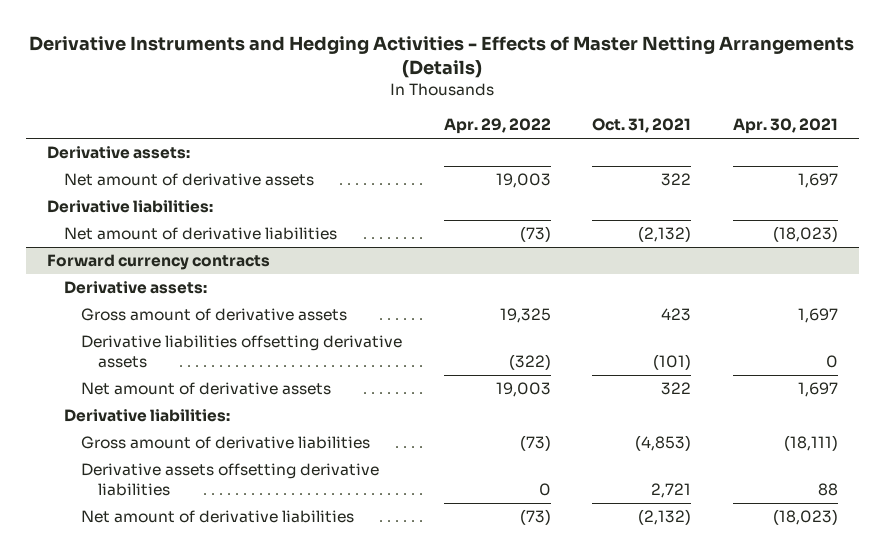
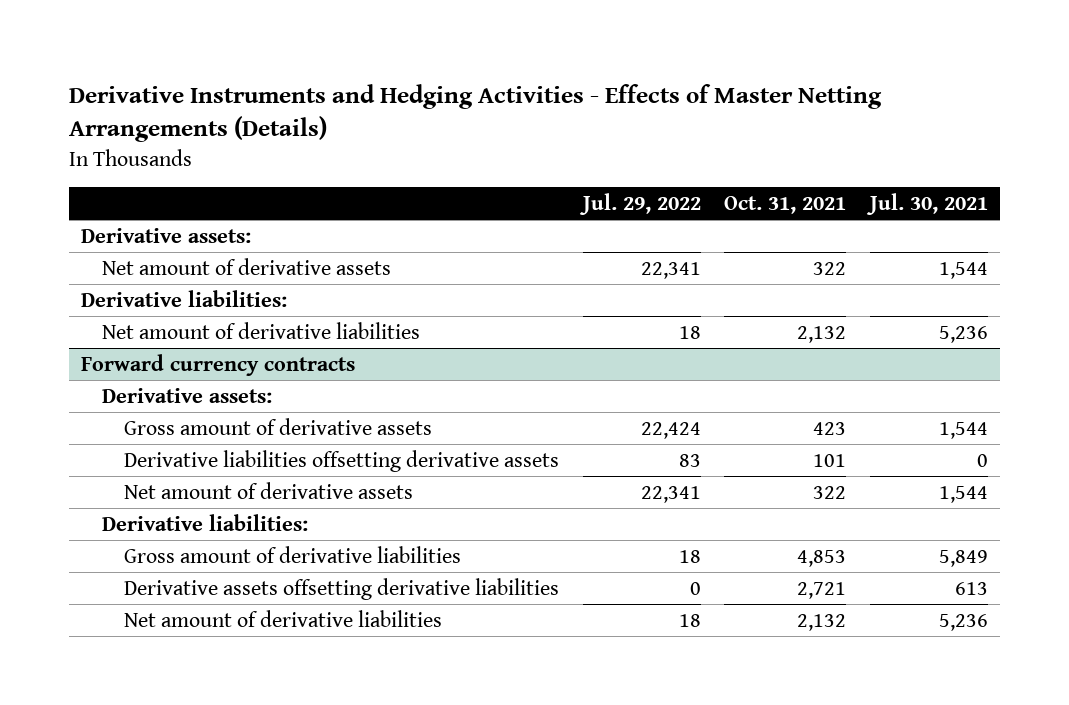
- | Apr. 29, 2022 | Oct. 31, 2021 | Apr. 30, 2021
+ | Jul. 29, 2022 | Oct. 31, 2021 | Jul. 30, 2021
- Net amount of derivative liabilities | (73) | (2,132) | (18,023)
+ Net amount of derivative liabilities | 18 | 2,132 | 5,236
@ Forward currency contracts
- Derivative liabilities offsetting derivative assets | (322) | (101) | 0
+ Derivative liabilities offsetting derivative assets | 83 | 101 | 0
- Gross amount of derivative liabilities | (73) | (4,853) | (18,111)
+ Gross amount of derivative liabilities | 18 | 4,853 | 5,849
- Net amount of derivative liabilities | (73) | (2,132) | (18,023)
+ Net amount of derivative liabilities | 18 | 2,132 | 5,236

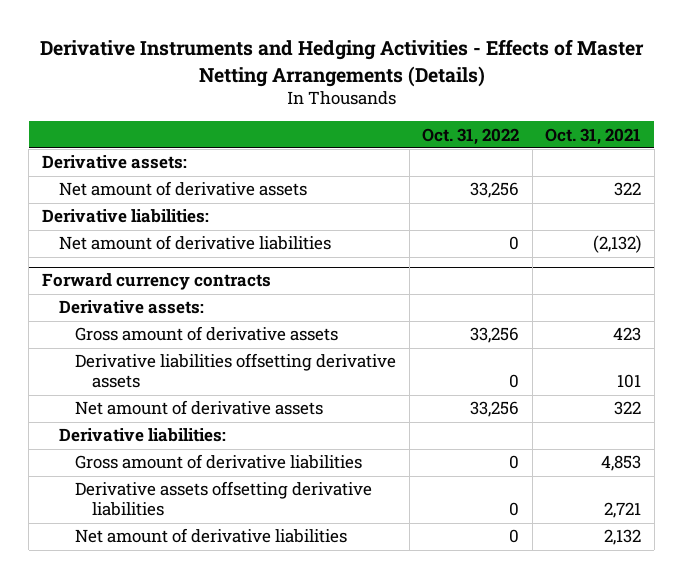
- | Jul. 29, 2022 | Oct. 31, 2021 | Jul. 30, 2021
+ | Oct. 31, 2022 | Oct. 31, 2021
- Net amount of derivative liabilities | 18 | 2,132 | 5,236
+ Net amount of derivative liabilities | 0 | (2,132)

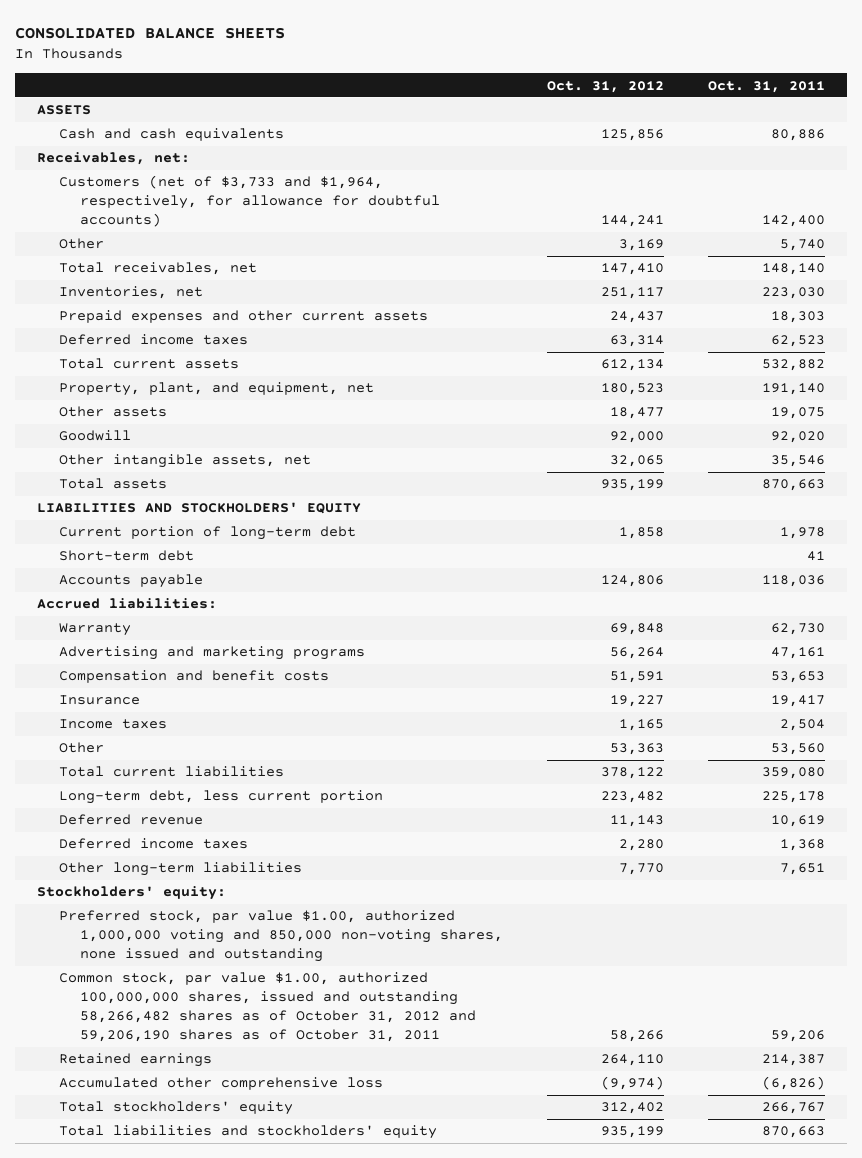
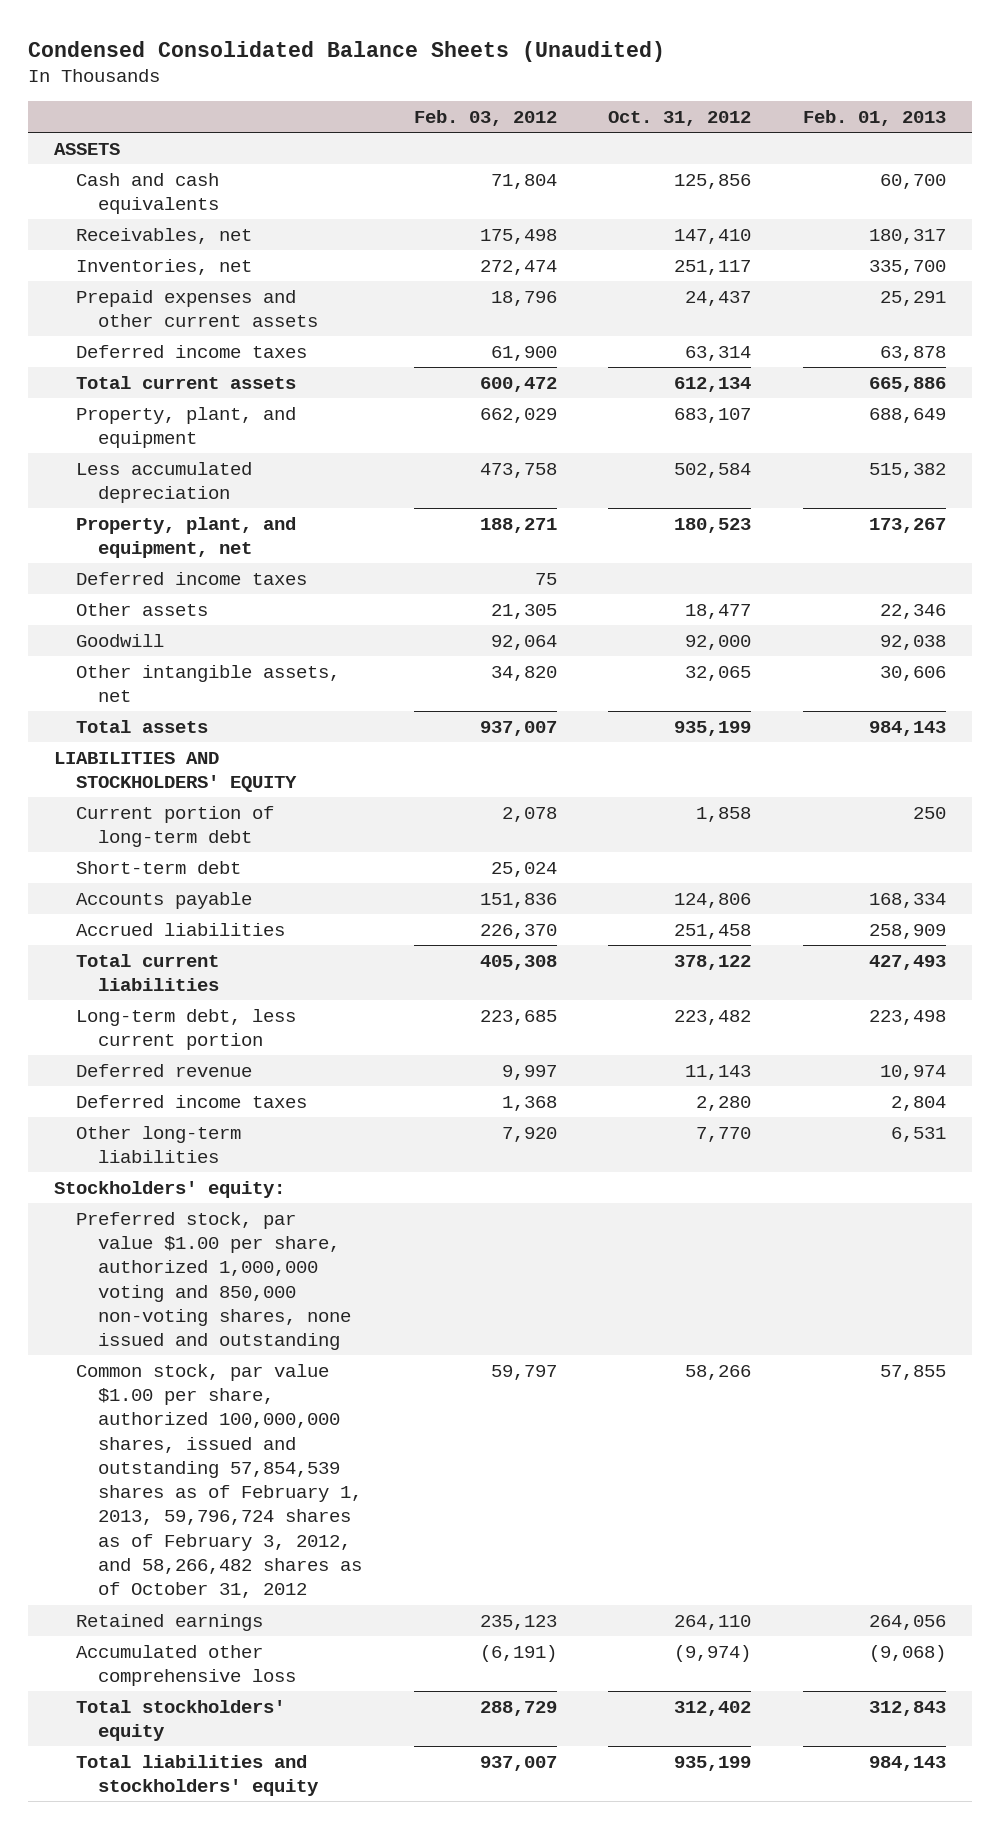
- CONSOLIDATED BALANCE SHEETS
+ Condensed Consolidated Balance Sheets (Unaudited)
- | Oct. 31, 2012 | Oct. 31, 2011
+ | Feb. 03, 2012 | Oct. 31, 2012 | Feb. 01, 2013
- Receivables, net:
- Customers (net of $3,733 and $1,964, respectively, for allowance for doubtful accounts) | 144,241 | 142,400
- Other | 3,169 | 5,740
- Total receivables, net | 147,410 | 148,140
+ Receivables, net | 175,498 | 147,410 | 180,317
+ Property, plant, and equipment | 662,029 | 683,107 | 688,649
+ Less accumulated depreciation | 473,758 | 502,584 | 515,382
+ Deferred income taxes | 75 | |
- Accrued liabilities:
- Warranty | 69,848 | 62,730
- Advertising and marketing programs | 56,264 | 47,161
- Compensation and benefit costs | 51,591 | 53,653
- Insurance | 19,227 | 19,417
- Income taxes | 1,165 | 2,504
- Other | 53,363 | 53,560
+ Accrued liabilities | 226,370 | 251,458 | 258,909
- Preferred stock, par value $1.00, authorized 1,000,000 voting and 850,000 non-voting shares, none issued and outstanding
- Common stock, par value $1.00, authorized 100,000,000 shares, issued and outstanding 58,266,482 shares as of October 31, 2012 and 59,206,190 shares as of October 31, 2011 | 58,266 | 59,206
+ Preferred stock, par value $1.00 per share, authorized 1,000,000 voting and 850,000 non-voting shares, none issued and outstanding
+ Common stock, par value $1.00 per share, authorized 100,000,000 shares, issued and outstanding 57,854,539 shares as of February 1, 2013, 59,796,724 shares as of February 3, 2012, and 58,266,482 shares as of October 31, 2012 | 59,797 | 58,266 | 57,855

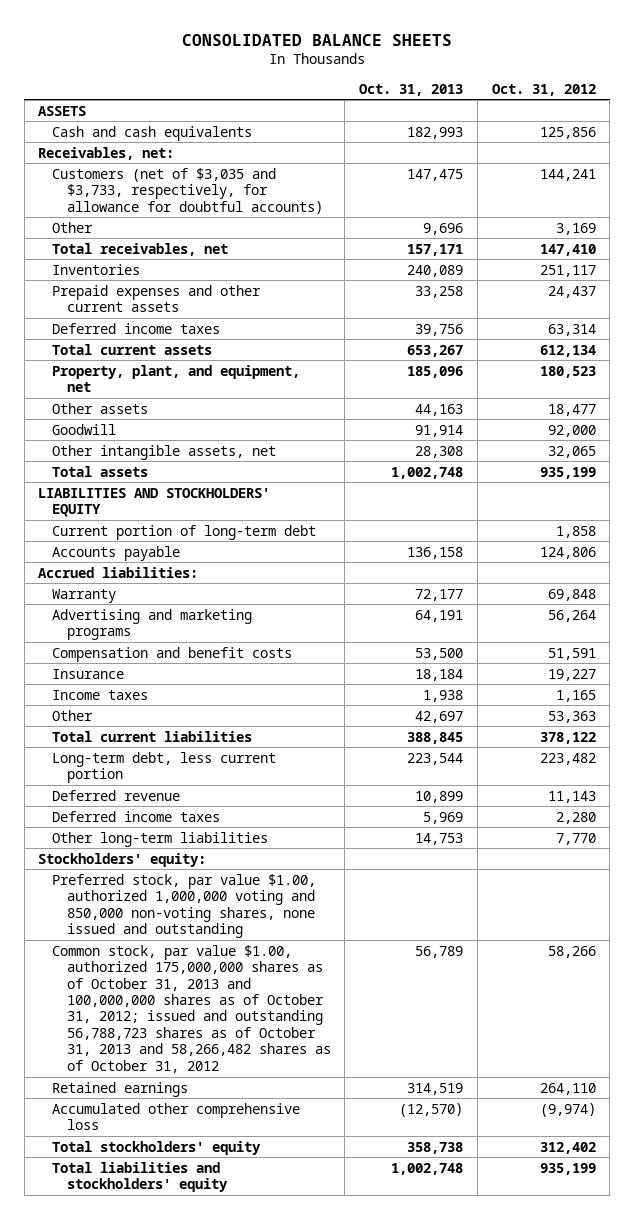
- Condensed Consolidated Balance Sheets (Unaudited)
+ CONSOLIDATED BALANCE SHEETS
- | Feb. 03, 2012 | Oct. 31, 2012 | Feb. 01, 2013
+ | Oct. 31, 2013 | Oct. 31, 2012
- Receivables, net | 175,498 | 147,410 | 180,317
- Inventories, net | 272,474 | 251,117 | 335,700
+ Receivables, net:
+ Customers (net of $3,035 and $3,733, respectively, for allowance for doubtful accounts) | 147,475 | 144,241
+ Other | 9,696 | 3,169
+ Total receivables, net | 157,171 | 147,410
+ Inventories | 240,089 | 251,117
- Property, plant, and equipment | 662,029 | 683,107 | 688,649
- Less accumulated depreciation | 473,758 | 502,584 | 515,382
- Deferred income taxes | 75 | |
- Short-term debt | 25,024 | |
- Accrued liabilities | 226,370 | 251,458 | 258,909
+ Accrued liabilities:
+ Warranty | 72,177 | 69,848
+ Advertising and marketing programs | 64,191 | 56,264
+ Compensation and benefit costs | 53,500 | 51,591
+ Insurance | 18,184 | 19,227
+ Income taxes | 1,938 | 1,165
+ Other | 42,697 | 53,363
- Preferred stock, par value $1.00 per share, authorized 1,000,000 voting and 850,000 non-voting shares, none issued and outstanding
- Common stock, par value $1.00 per share, authorized 100,000,000 shares, issued and outstanding 57,854,539 shares as of February 1, 2013, 59,796,724 shares as of February 3, 2012, and 58,266,482 shares as of October 31, 2012 | 59,797 | 58,266 | 57,855
+ Preferred stock, par value $1.00, authorized 1,000,000 voting and 850,000 non-voting shares, none issued and outstanding
+ Common stock, par value $1.00, authorized 175,000,000 shares as of October 31, 2013 and 100,000,000 shares as of October 31, 2012; issued and outstanding 56,788,723 shares as of October 31, 2013 and 58,266,482 shares as of October 31, 2012 | 56,789 | 58,266

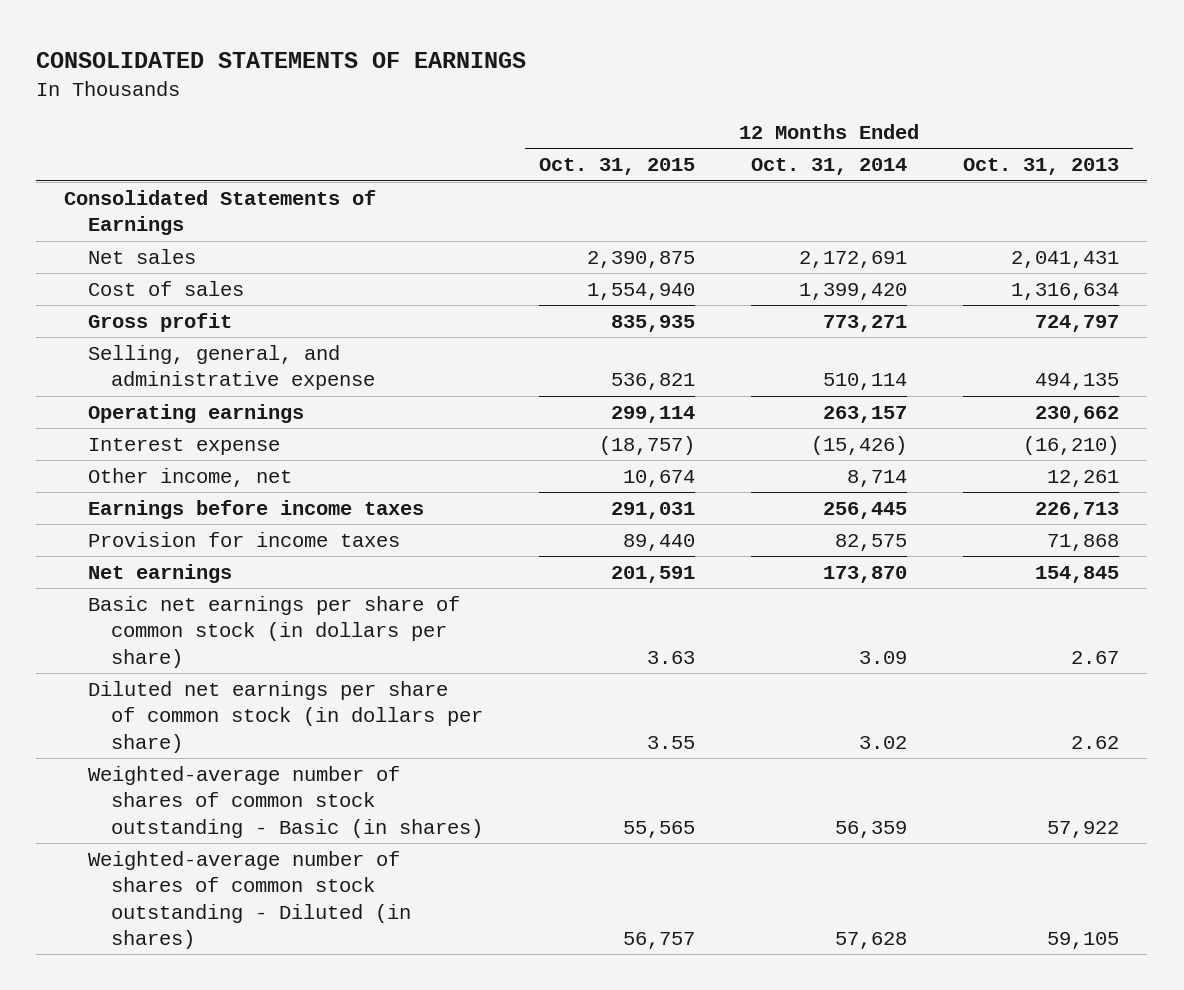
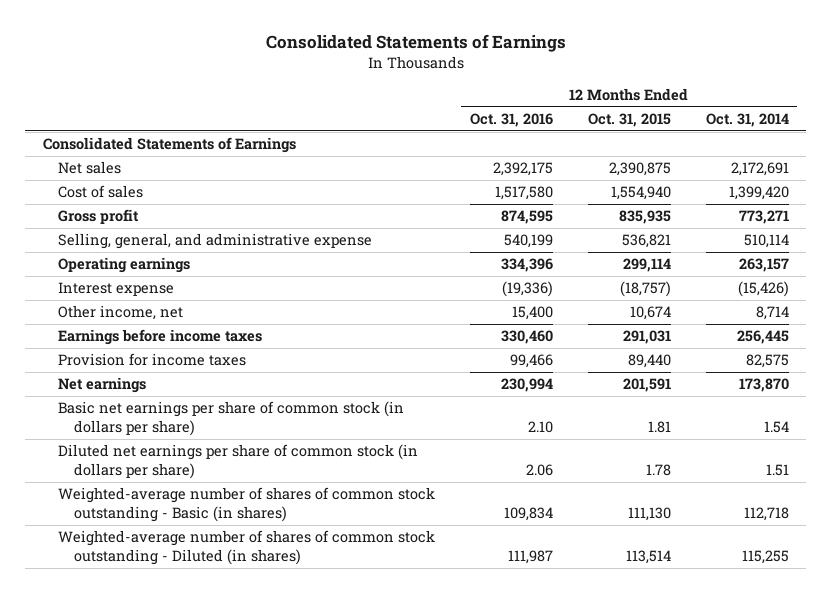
- CONSOLIDATED STATEMENTS OF EARNINGS
+ Consolidated Statements of Earnings
- | 12 Months Ended Oct. 31, 2015 | 12 Months Ended Oct. 31, 2014 | 12 Months Ended Oct. 31, 2013
+ | 12 Months Ended Oct. 31, 2016 | 12 Months Ended Oct. 31, 2015 | 12 Months Ended Oct. 31, 2014
- Basic net earnings per share of common stock (in dollars per share) | 3.63 | 3.09 | 2.67
- Diluted net earnings per share of common stock (in dollars per share) | 3.55 | 3.02 | 2.62
- Weighted-average number of shares of common stock outstanding - Basic (in shares) | 55,565 | 56,359 | 57,922
- Weighted-average number of shares of common stock outstanding - Diluted (in shares) | 56,757 | 57,628 | 59,105
+ Basic net earnings per share of common stock (in dollars per share) | 2.10 | 1.81 | 1.54
+ Diluted net earnings per share of common stock (in dollars per share) | 2.06 | 1.78 | 1.51
+ Weighted-average number of shares of common stock outstanding - Basic (in shares) | 109,834 | 111,130 | 112,718
+ Weighted-average number of shares of common stock outstanding - Diluted (in shares) | 111,987 | 113,514 | 115,255

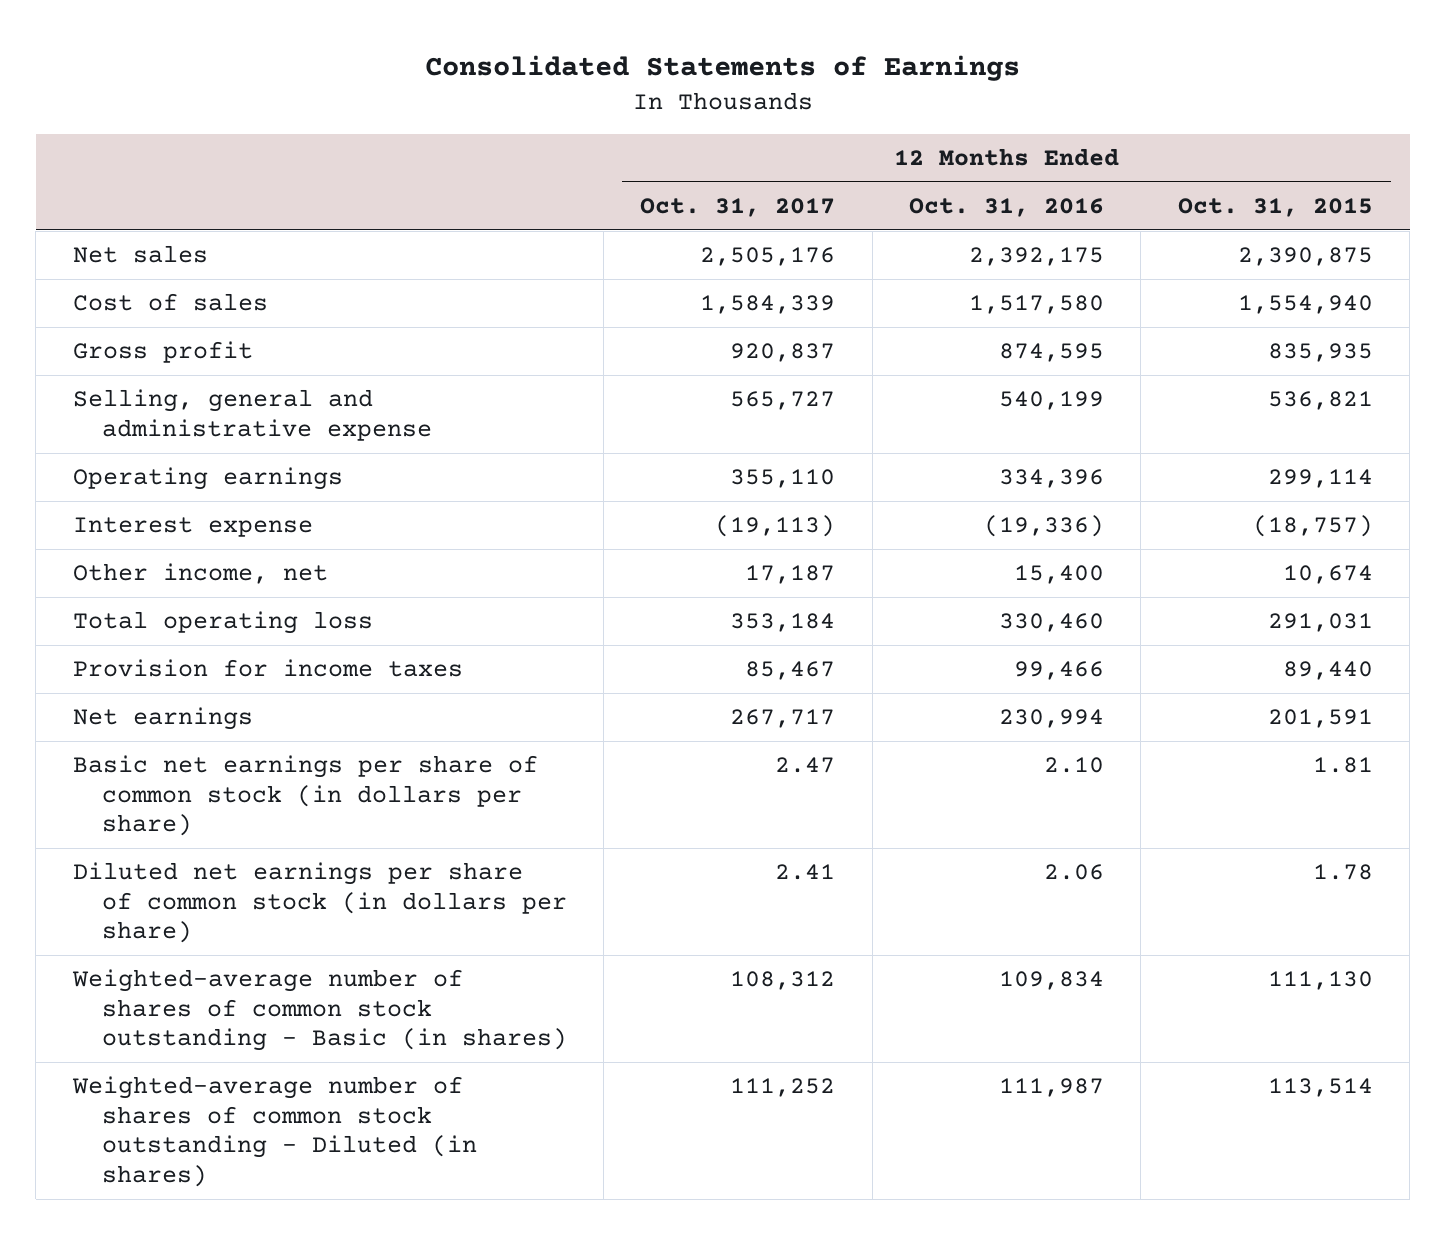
- | 12 Months Ended Oct. 31, 2016 | 12 Months Ended Oct. 31, 2015 | 12 Months Ended Oct. 31, 2014
+ | 12 Months Ended Oct. 31, 2017 | 12 Months Ended Oct. 31, 2016 | 12 Months Ended Oct. 31, 2015
- Consolidated Statements of Earnings
- Selling, general, and administrative expense | 540,199 | 536,821 | 510,114
+ Selling, general and administrative expense | 565,727 | 540,199 | 536,821
- Earnings before income taxes | 330,460 | 291,031 | 256,445
+ Total operating loss | 353,184 | 330,460 | 291,031

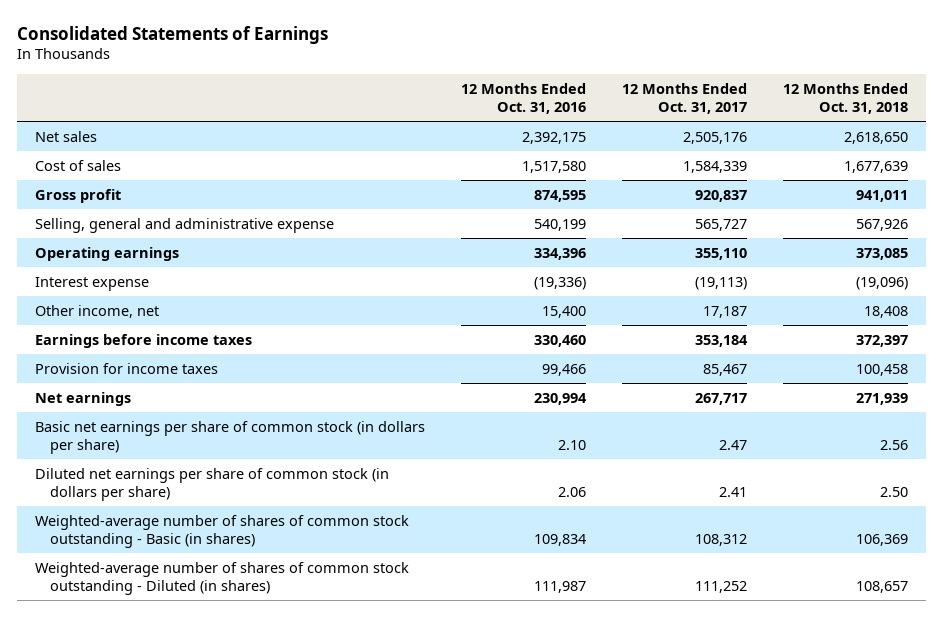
- | 12 Months Ended Oct. 31, 2017 | 12 Months Ended Oct. 31, 2016 | 12 Months Ended Oct. 31, 2015
+ | 12 Months Ended Oct. 31, 2016 | 12 Months Ended Oct. 31, 2017 | 12 Months Ended Oct. 31, 2018
- Total operating loss | 353,184 | 330,460 | 291,031
+ Earnings before income taxes | 330,460 | 353,184 | 372,397

